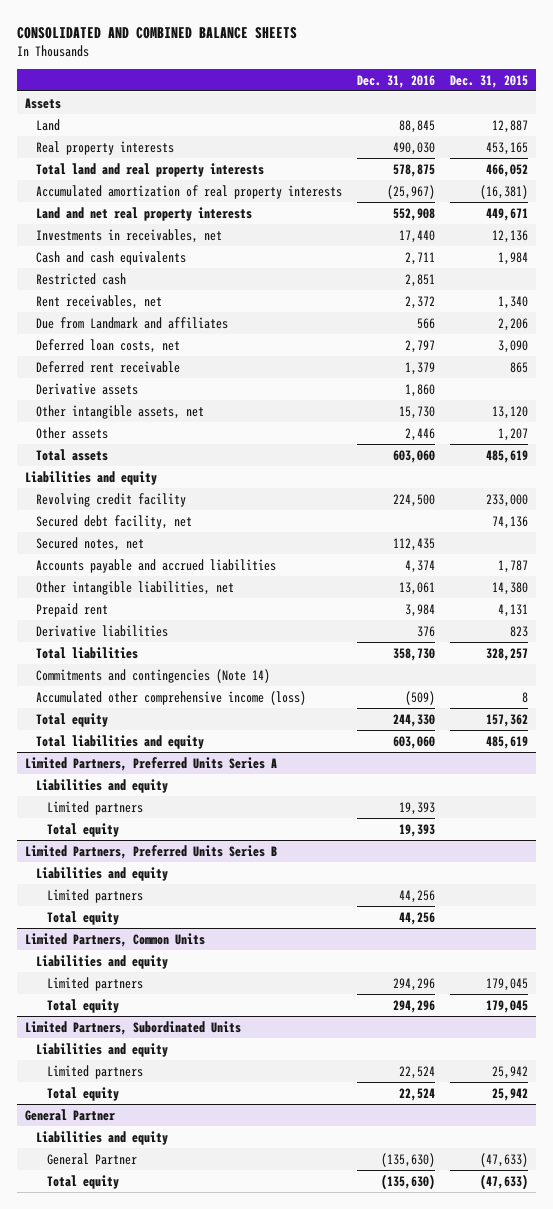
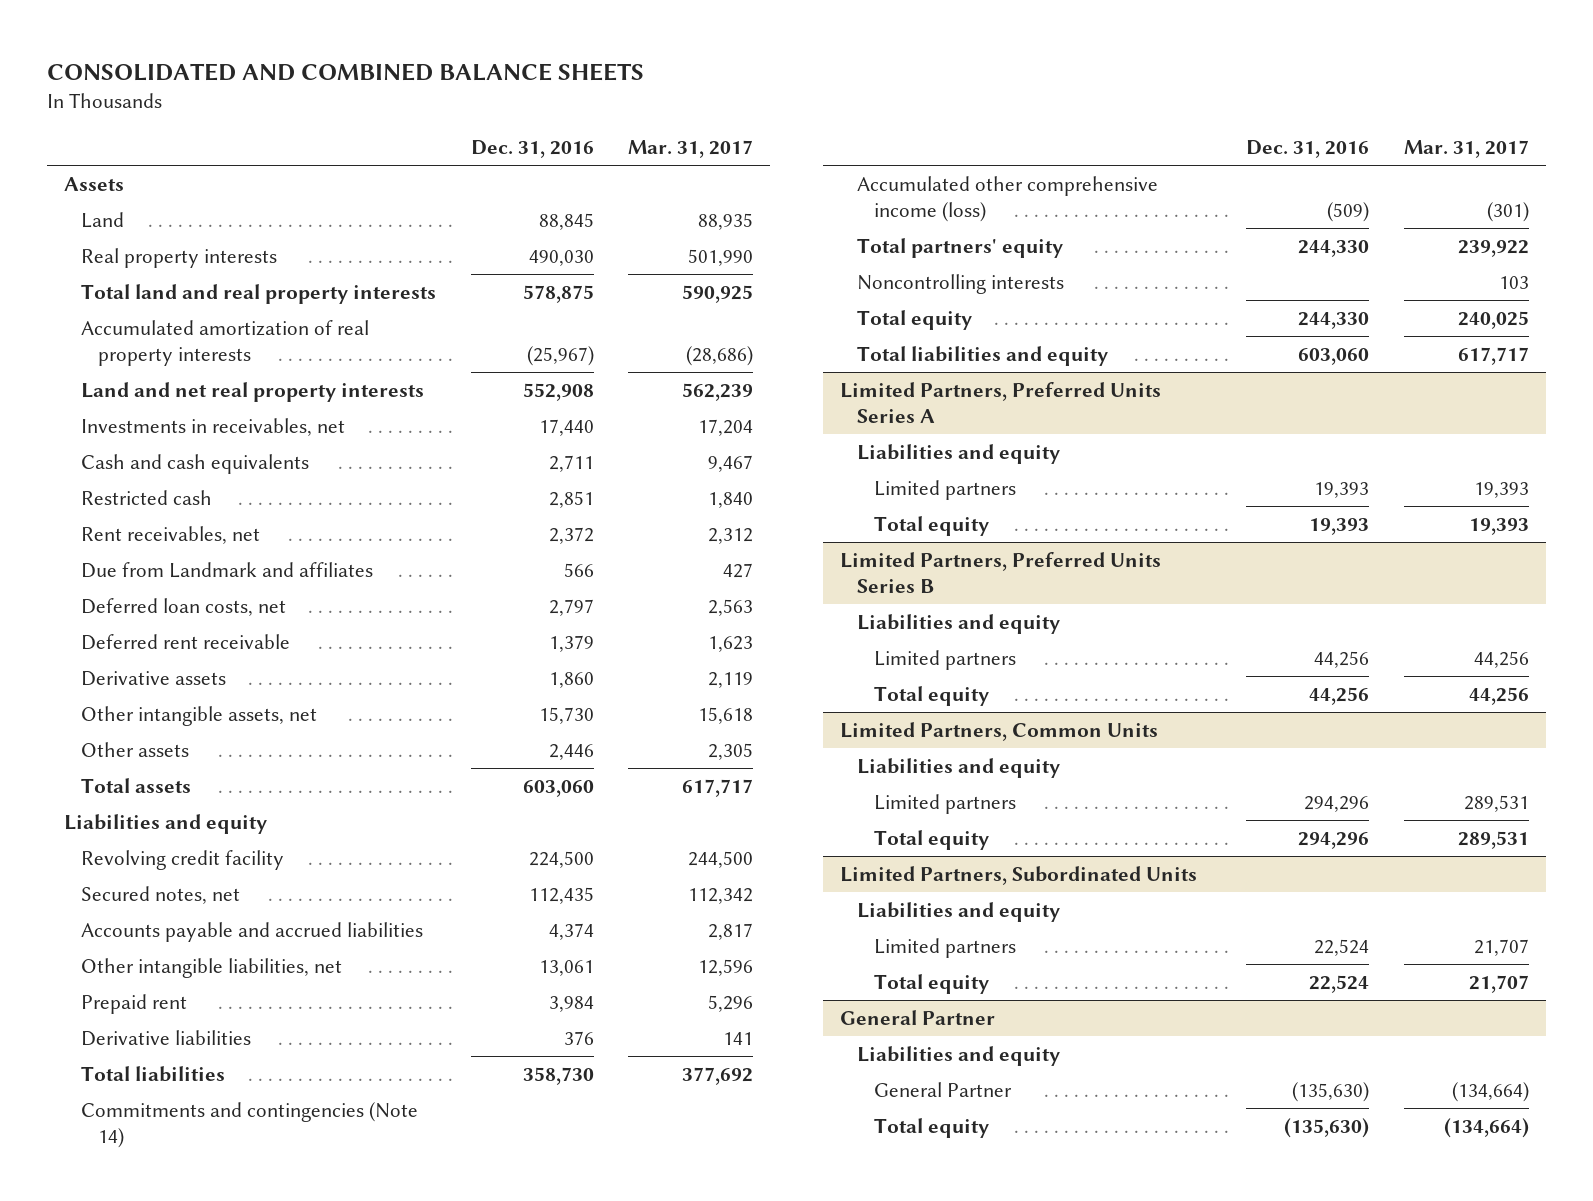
- | Dec. 31, 2016 | Dec. 31, 2015
+ | Dec. 31, 2016 | Mar. 31, 2017
- Secured debt facility, net | | 74,136
+ Total partners' equity | 244,330 | 239,922
+ Noncontrolling interests | | 103

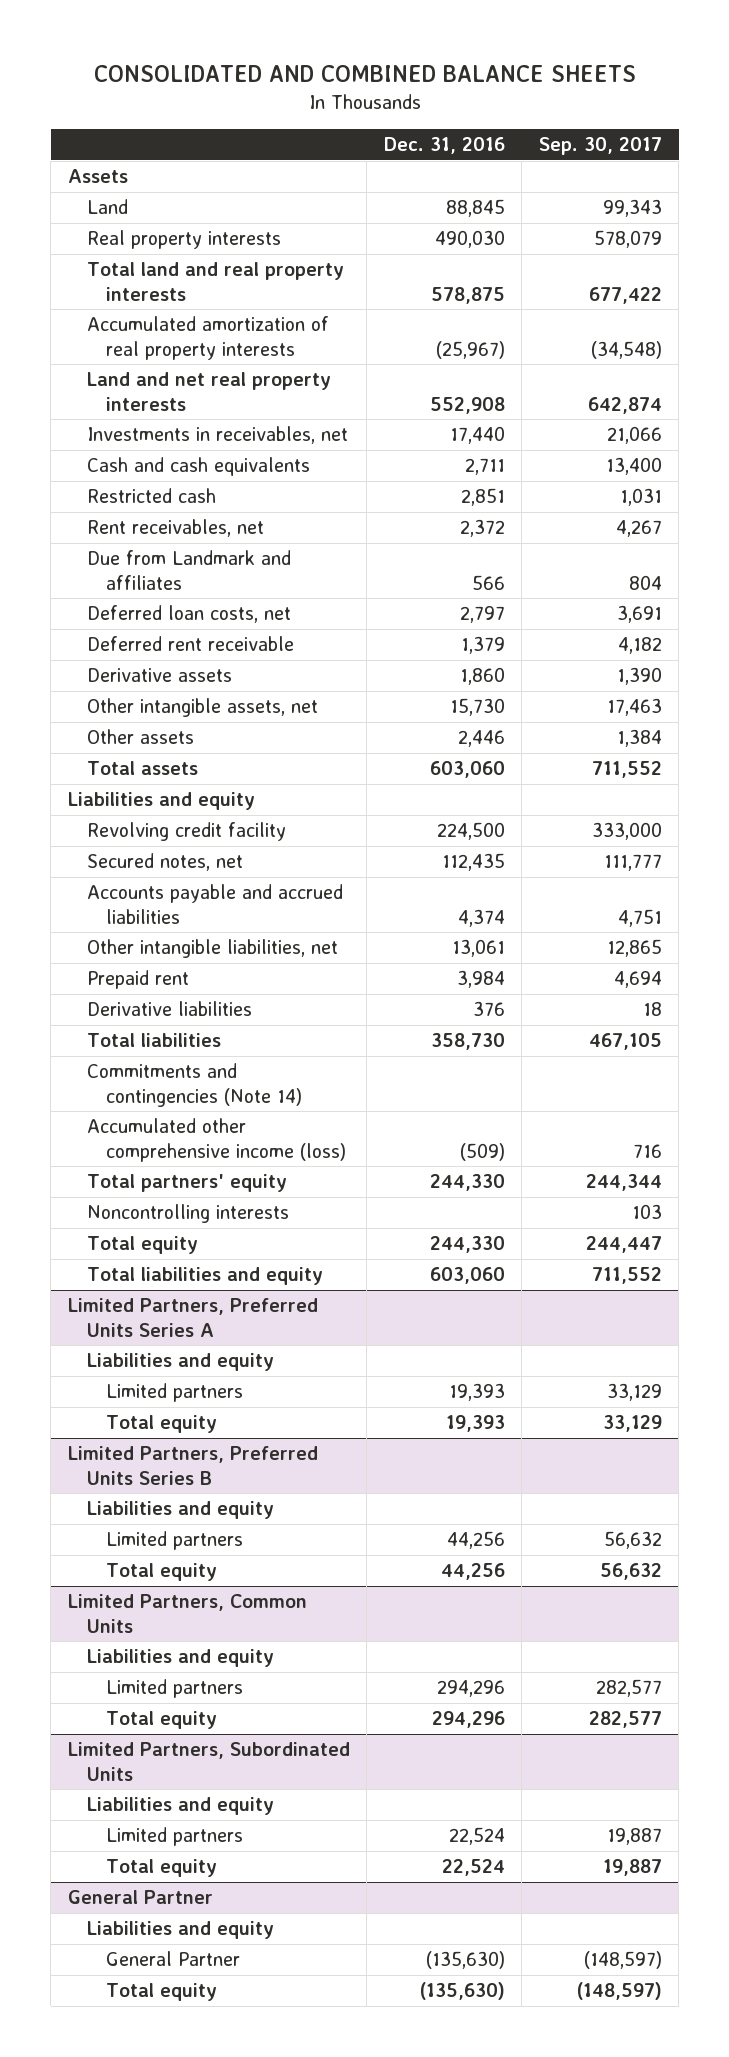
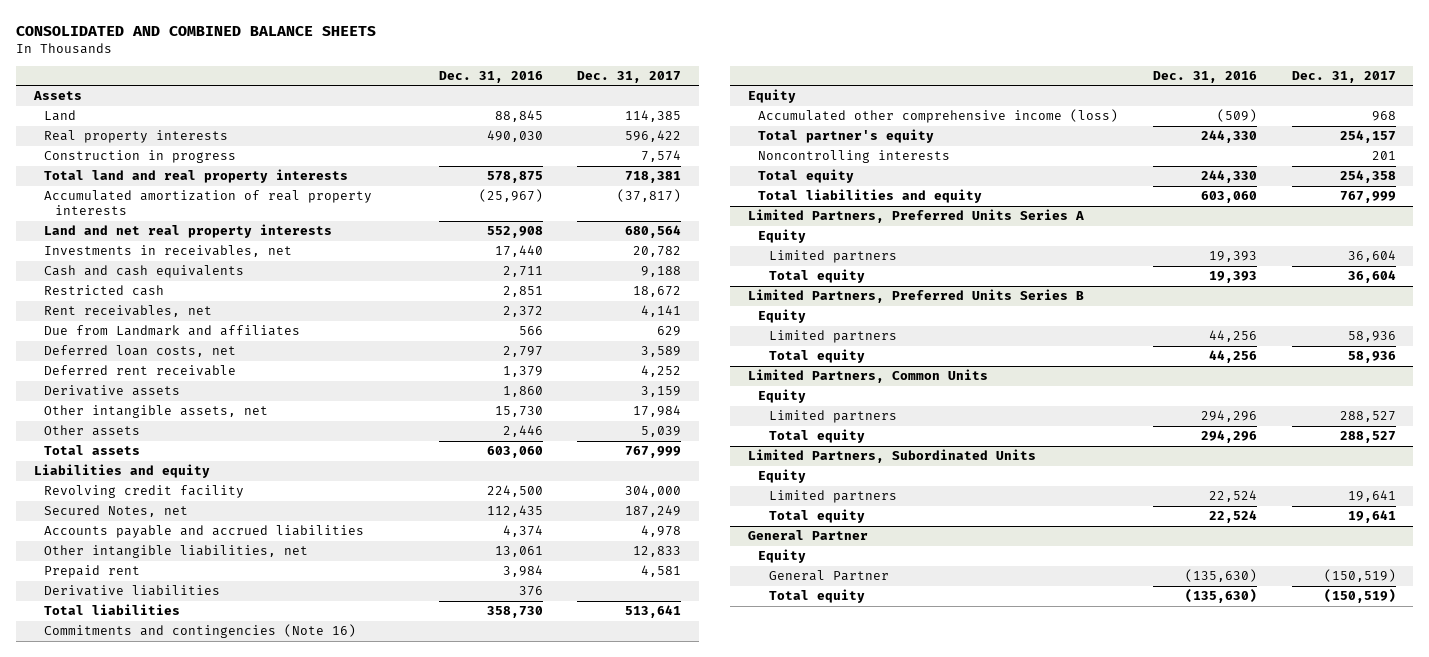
- | Dec. 31, 2016 | Sep. 30, 2017
+ | Dec. 31, 2016 | Dec. 31, 2017
+ Construction in progress | | 7,574
- Secured notes, net | 112,435 | 111,777
+ Secured Notes, net | 112,435 | 187,249
- Commitments and contingencies (Note 14)
+ Commitments and contingencies (Note 16)
+ Equity
- Total partners' equity | 244,330 | 244,344
+ Total partner's equity | 244,330 | 254,157
@ Limited Partners, Preferred Units Series A
- Liabilities and equity
+ Equity
@ Limited Partners, Preferred Units Series B
- Liabilities and equity
+ Equity
@ Limited Partners, Common Units
- Liabilities and equity
+ Equity
@ Limited Partners, Subordinated Units
- Liabilities and equity
+ Equity
@ General Partner
- Liabilities and equity
+ Equity

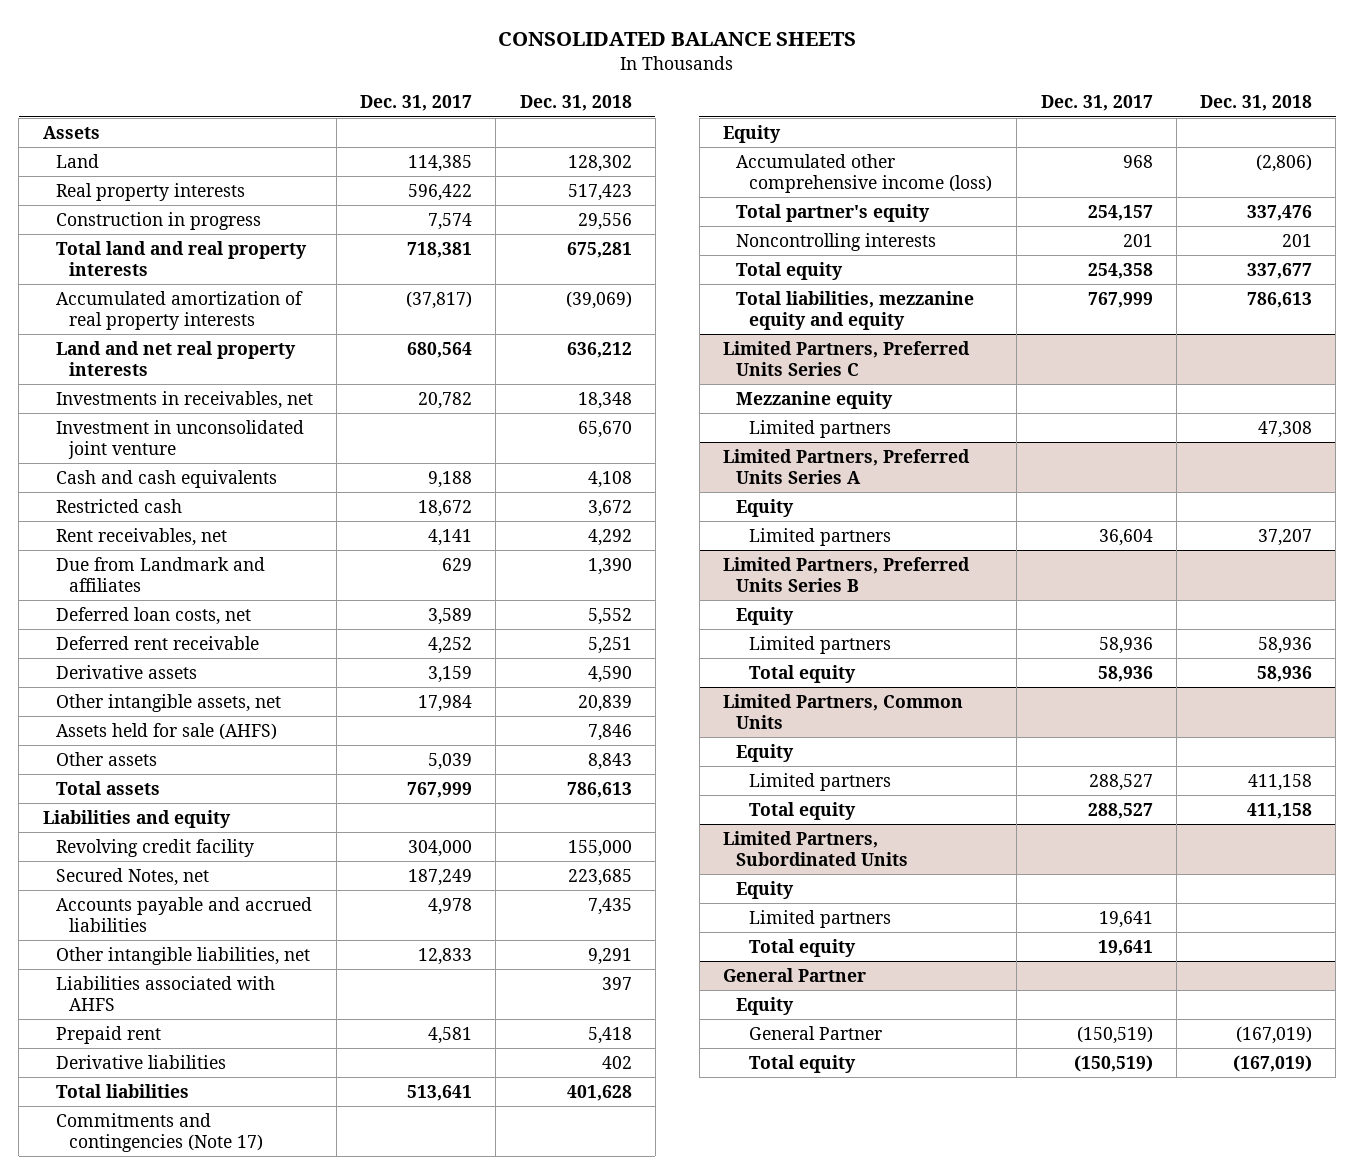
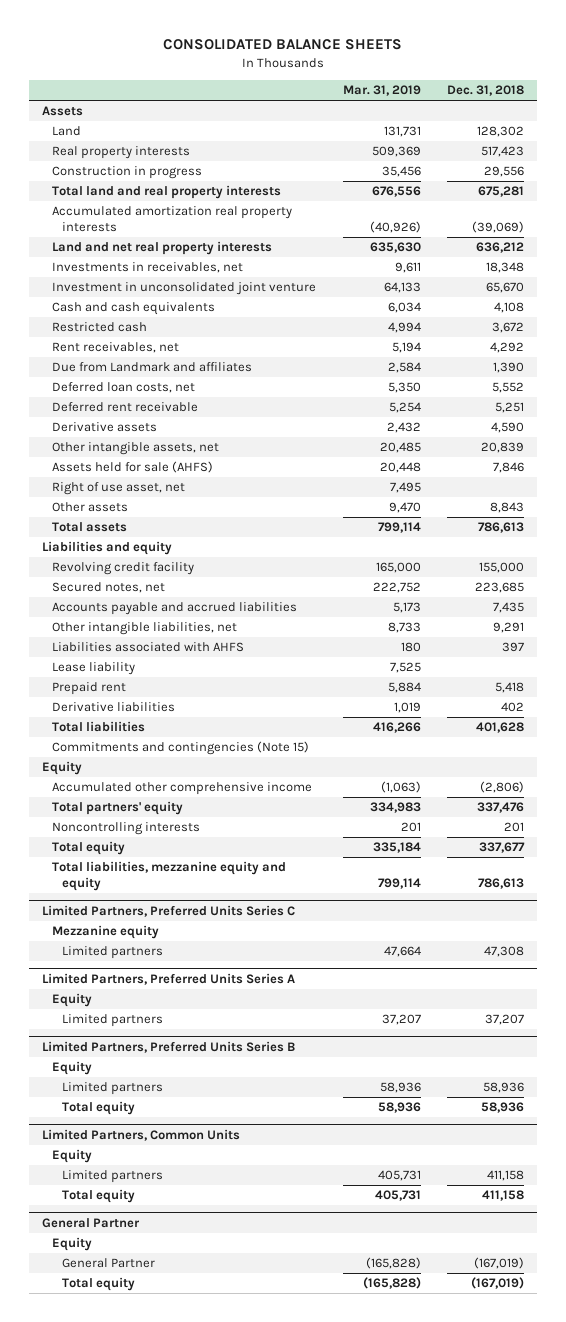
- | Dec. 31, 2017 | Dec. 31, 2018
+ | Mar. 31, 2019 | Dec. 31, 2018
- Accumulated amortization of real property interests | (37,817) | (39,069)
+ Accumulated amortization real property interests | (40,926) | (39,069)
+ Right of use asset, net | 7,495 |
- Secured Notes, net | 187,249 | 223,685
+ Secured notes, net | 222,752 | 223,685
+ Lease liability | 7,525 |
- Commitments and contingencies (Note 17)
+ Commitments and contingencies (Note 15)
- Accumulated other comprehensive income (loss) | 968 | (2,806)
- Total partner's equity | 254,157 | 337,476
+ Accumulated other comprehensive income | (1,063) | (2,806)
+ Total partners' equity | 334,983 | 337,476
- Limited Partners, Subordinated Units
- Equity
- Limited partners | 19,641 |
- Total equity | 19,641 |

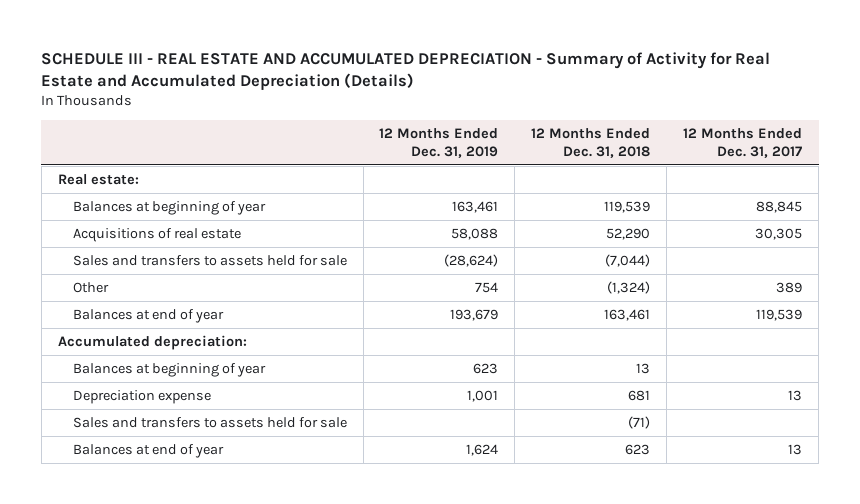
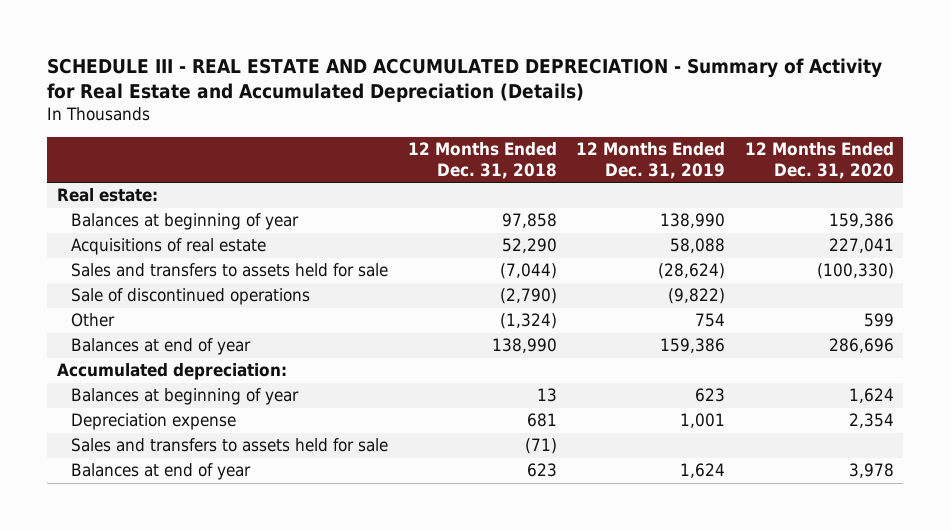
- | 12 Months Ended Dec. 31, 2019 | 12 Months Ended Dec. 31, 2018 | 12 Months Ended Dec. 31, 2017
+ | 12 Months Ended Dec. 31, 2018 | 12 Months Ended Dec. 31, 2019 | 12 Months Ended Dec. 31, 2020
- Balances at beginning of year | 163,461 | 119,539 | 88,845
+ Balances at beginning of year | 97,858 | 138,990 | 159,386
+ Sale of discontinued operations | (2,790) | (9,822) |
- Balances at end of year | 193,679 | 163,461 | 119,539
+ Balances at end of year | 138,990 | 159,386 | 286,696

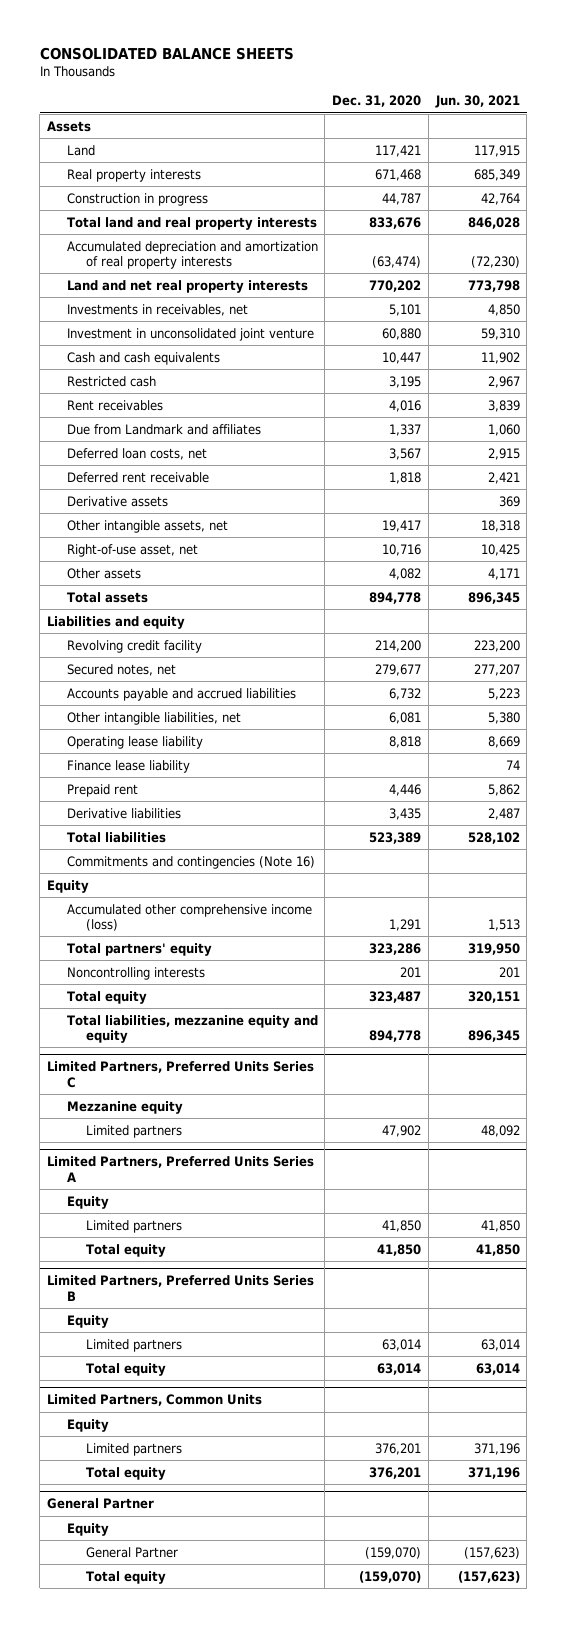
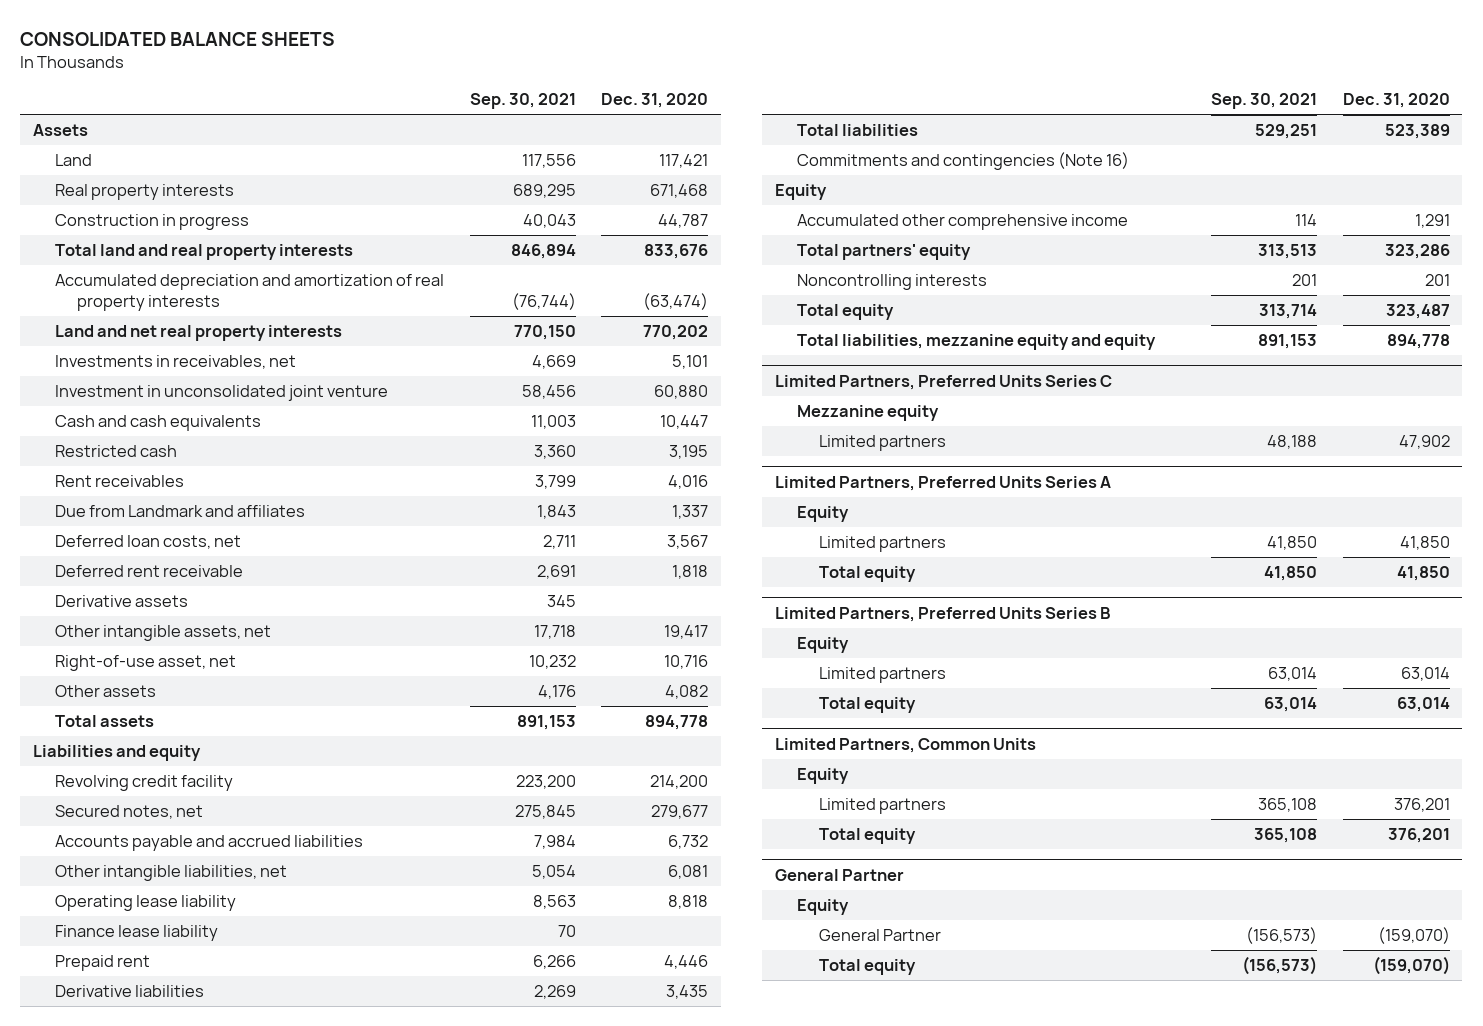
- | Dec. 31, 2020 | Jun. 30, 2021
+ | Sep. 30, 2021 | Dec. 31, 2020
- Accumulated other comprehensive income (loss) | 1,291 | 1,513
+ Accumulated other comprehensive income | 114 | 1,291

